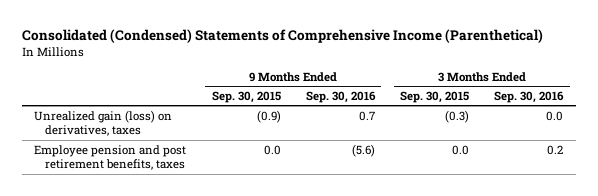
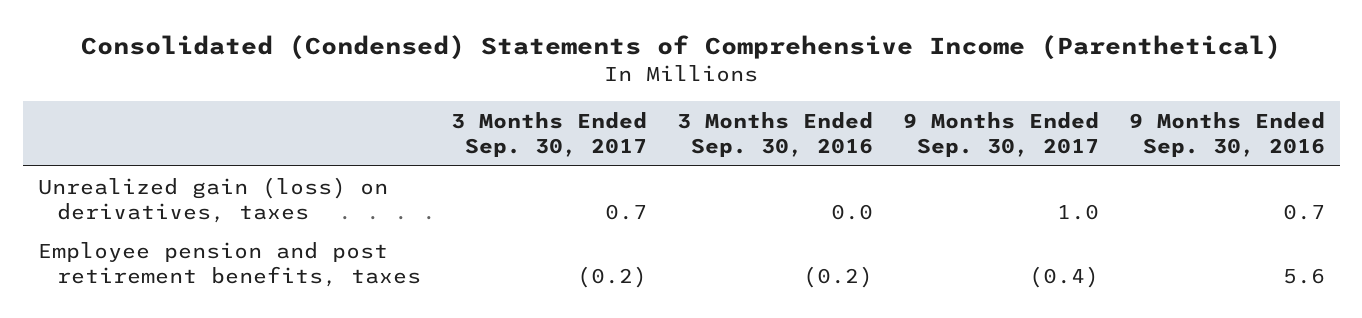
- | 9 Months Ended Sep. 30, 2015 | 9 Months Ended Sep. 30, 2016 | 3 Months Ended Sep. 30, 2015 | 3 Months Ended Sep. 30, 2016
+ | 3 Months Ended Sep. 30, 2017 | 3 Months Ended Sep. 30, 2016 | 9 Months Ended Sep. 30, 2017 | 9 Months Ended Sep. 30, 2016
- Employee pension and post retirement benefits, taxes | 0.0 | (5.6) | 0.0 | 0.2
+ Employee pension and post retirement benefits, taxes | (0.2) | (0.2) | (0.4) | 5.6

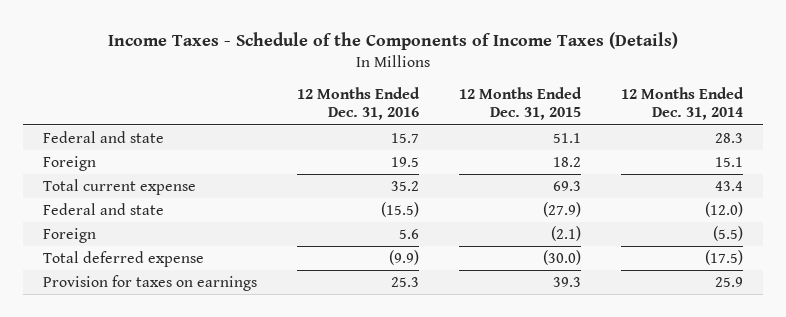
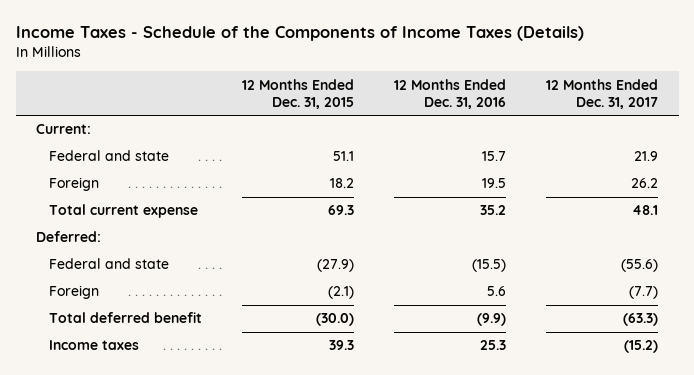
- | 12 Months Ended Dec. 31, 2016 | 12 Months Ended Dec. 31, 2015 | 12 Months Ended Dec. 31, 2014
+ | 12 Months Ended Dec. 31, 2015 | 12 Months Ended Dec. 31, 2016 | 12 Months Ended Dec. 31, 2017
+ Current:
+ Deferred:
- Total deferred expense | (9.9) | (30.0) | (17.5)
- Provision for taxes on earnings | 25.3 | 39.3 | 25.9
+ Total deferred benefit | (30.0) | (9.9) | (63.3)
+ Income taxes | 39.3 | 25.3 | (15.2)

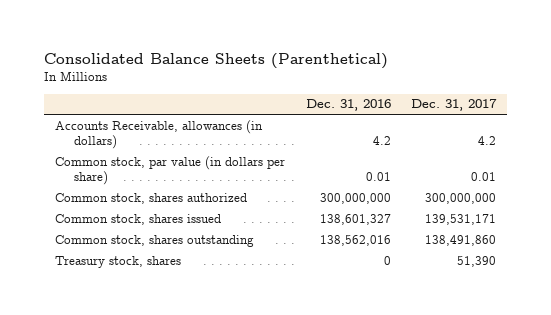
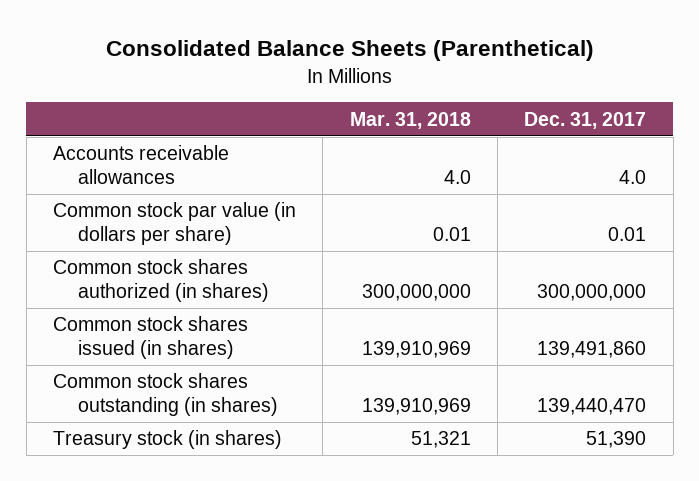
- | Dec. 31, 2016 | Dec. 31, 2017
+ | Mar. 31, 2018 | Dec. 31, 2017
- Accounts Receivable, allowances (in dollars) | 4.2 | 4.2
- Common stock, par value (in dollars per share) | 0.01 | 0.01
- Common stock, shares authorized | 300,000,000 | 300,000,000
- Common stock, shares issued | 138,601,327 | 139,531,171
- Common stock, shares outstanding | 138,562,016 | 138,491,860
- Treasury stock, shares | 0 | 51,390
+ Accounts receivable allowances | 4.0 | 4.0
+ Common stock par value (in dollars per share) | 0.01 | 0.01
+ Common stock shares authorized (in shares) | 300,000,000 | 300,000,000
+ Common stock shares issued (in shares) | 139,910,969 | 139,491,860
+ Common stock shares outstanding (in shares) | 139,910,969 | 139,440,470
+ Treasury stock (in shares) | 51,321 | 51,390

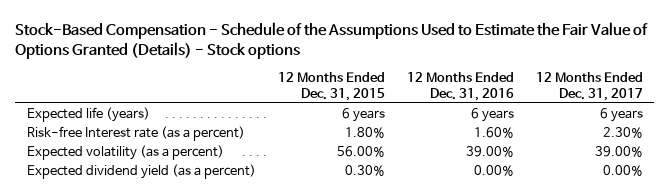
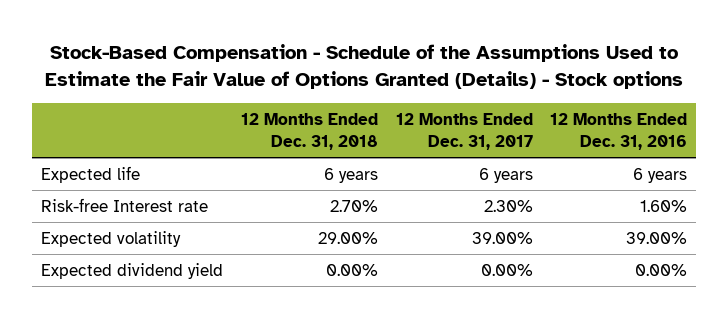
- | 12 Months Ended Dec. 31, 2015 | 12 Months Ended Dec. 31, 2016 | 12 Months Ended Dec. 31, 2017
+ | 12 Months Ended Dec. 31, 2018 | 12 Months Ended Dec. 31, 2017 | 12 Months Ended Dec. 31, 2016
- Expected life (years) | 6 years | 6 years | 6 years
- Risk-free Interest rate (as a percent) | 1.80% | 1.60% | 2.30%
- Expected volatility (as a percent) | 56.00% | 39.00% | 39.00%
- Expected dividend yield (as a percent) | 0.30% | 0.00% | 0.00%
+ Expected life | 6 years | 6 years | 6 years
+ Risk-free Interest rate | 2.70% | 2.30% | 1.60%
+ Expected volatility | 29.00% | 39.00% | 39.00%
+ Expected dividend yield | 0.00% | 0.00% | 0.00%

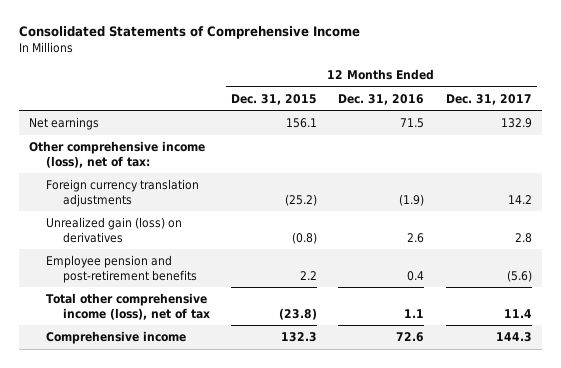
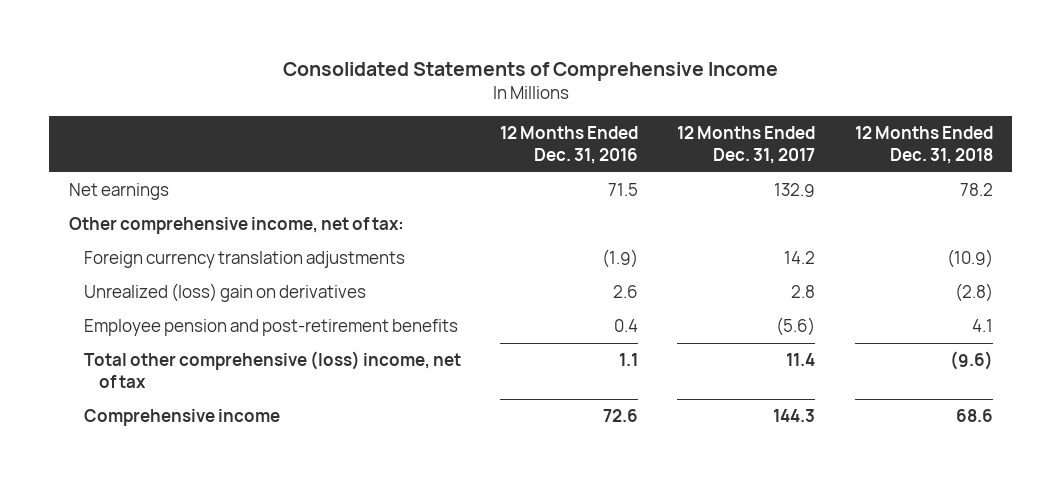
- | 12 Months Ended Dec. 31, 2015 | 12 Months Ended Dec. 31, 2016 | 12 Months Ended Dec. 31, 2017
+ | 12 Months Ended Dec. 31, 2016 | 12 Months Ended Dec. 31, 2017 | 12 Months Ended Dec. 31, 2018
- Other comprehensive income (loss), net of tax:
+ Other comprehensive income, net of tax:
- Unrealized gain (loss) on derivatives | (0.8) | 2.6 | 2.8
+ Unrealized (loss) gain on derivatives | 2.6 | 2.8 | (2.8)
- Total other comprehensive income (loss), net of tax | (23.8) | 1.1 | 11.4
+ Total other comprehensive (loss) income, net of tax | 1.1 | 11.4 | (9.6)

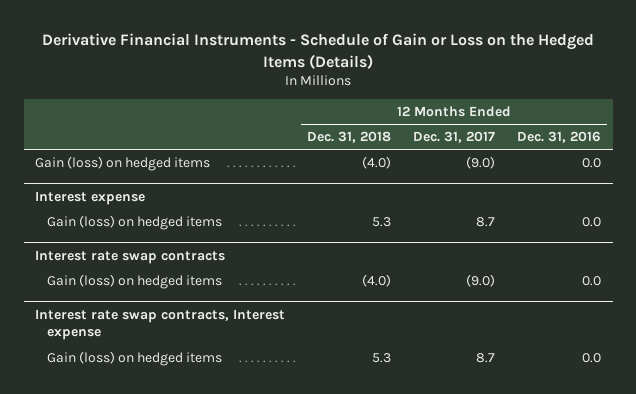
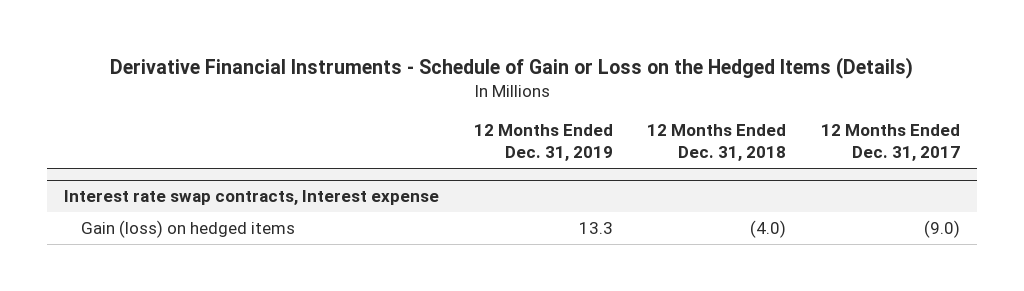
- | 12 Months Ended Dec. 31, 2018 | 12 Months Ended Dec. 31, 2017 | 12 Months Ended Dec. 31, 2016
+ | 12 Months Ended Dec. 31, 2019 | 12 Months Ended Dec. 31, 2018 | 12 Months Ended Dec. 31, 2017
- Gain (loss) on hedged items | (4.0) | (9.0) | 0.0
- Interest expense
- Gain (loss) on hedged items | 5.3 | 8.7 | 0.0
- Interest rate swap contracts
- Gain (loss) on hedged items | (4.0) | (9.0) | 0.0
@ Interest rate swap contracts, Interest expense
- Gain (loss) on hedged items | 5.3 | 8.7 | 0.0
+ Gain (loss) on hedged items | 13.3 | (4.0) | (9.0)

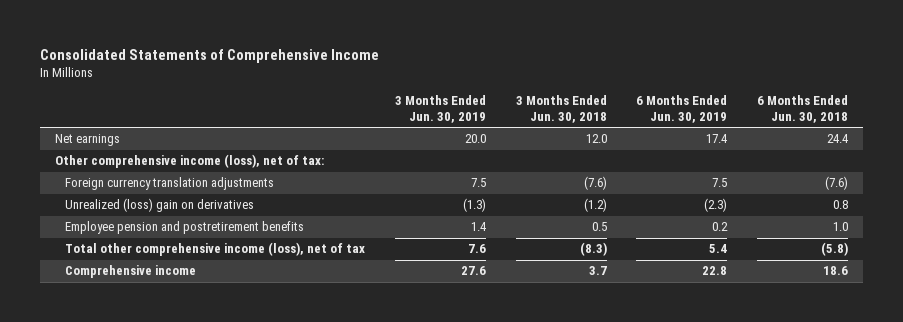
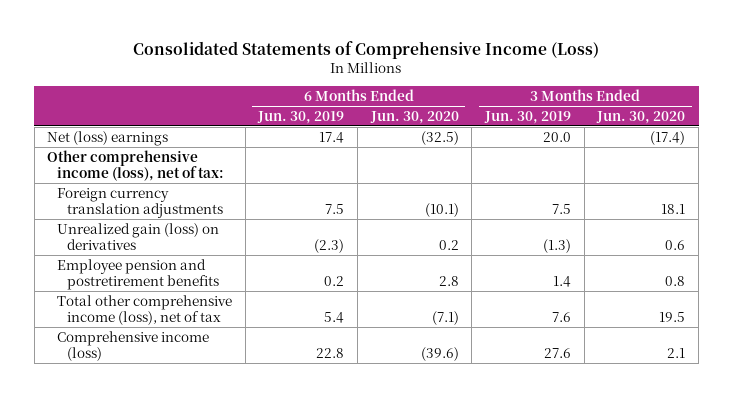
- Consolidated Statements of Comprehensive Income
+ Consolidated Statements of Comprehensive Income (Loss)
- | 3 Months Ended Jun. 30, 2019 | 3 Months Ended Jun. 30, 2018 | 6 Months Ended Jun. 30, 2019 | 6 Months Ended Jun. 30, 2018
+ | 6 Months Ended Jun. 30, 2019 | 6 Months Ended Jun. 30, 2020 | 3 Months Ended Jun. 30, 2019 | 3 Months Ended Jun. 30, 2020
- Net earnings | 20.0 | 12.0 | 17.4 | 24.4
+ Net (loss) earnings | 17.4 | (32.5) | 20.0 | (17.4)
- Unrealized (loss) gain on derivatives | (1.3) | (1.2) | (2.3) | 0.8
+ Unrealized gain (loss) on derivatives | (2.3) | 0.2 | (1.3) | 0.6
- Comprehensive income | 27.6 | 3.7 | 22.8 | 18.6
+ Comprehensive income (loss) | 22.8 | (39.6) | 27.6 | 2.1

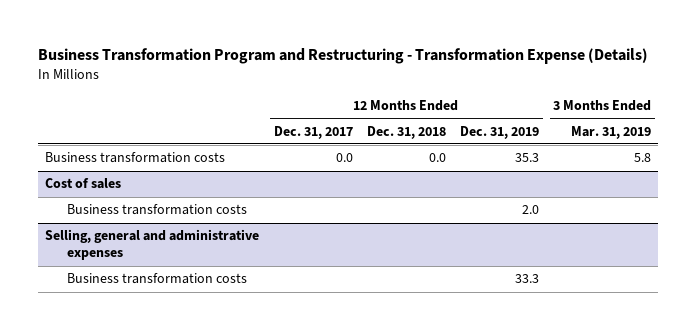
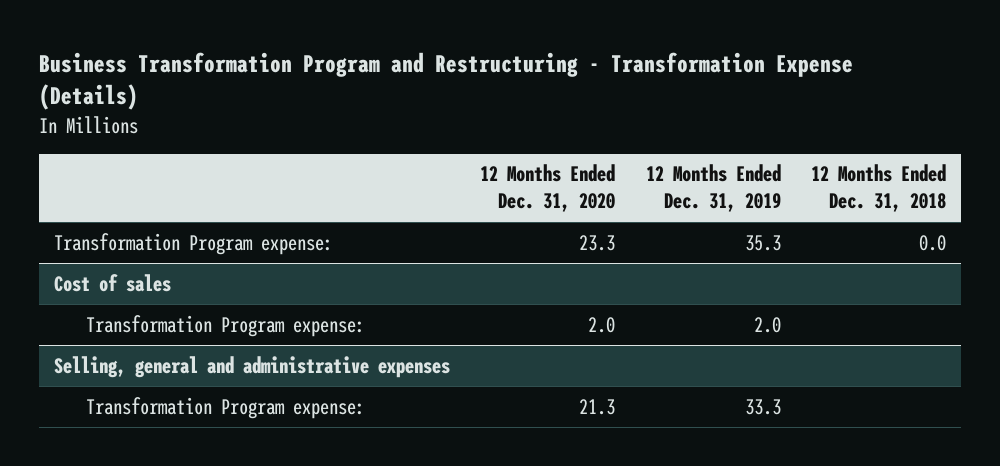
- | 12 Months Ended Dec. 31, 2017 | 12 Months Ended Dec. 31, 2018 | 12 Months Ended Dec. 31, 2019 | 3 Months Ended Mar. 31, 2019
+ | 12 Months Ended Dec. 31, 2020 | 12 Months Ended Dec. 31, 2019 | 12 Months Ended Dec. 31, 2018
- Business transformation costs | 0.0 | 0.0 | 35.3 | 5.8
+ Transformation Program expense: | 23.3 | 35.3 | 0.0
@ Cost of sales
- Business transformation costs | | | 2.0 |
+ Transformation Program expense: | 2.0 | 2.0 |
@ Selling, general and administrative expenses
- Business transformation costs | | | 33.3 |
+ Transformation Program expense: | 21.3 | 33.3 |

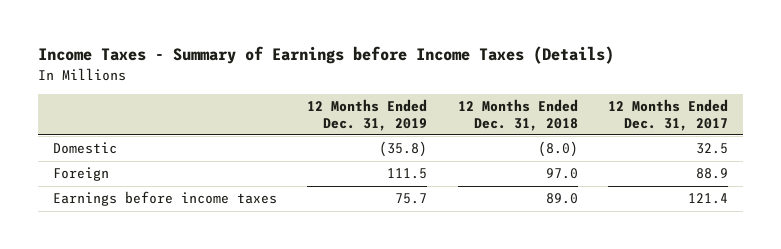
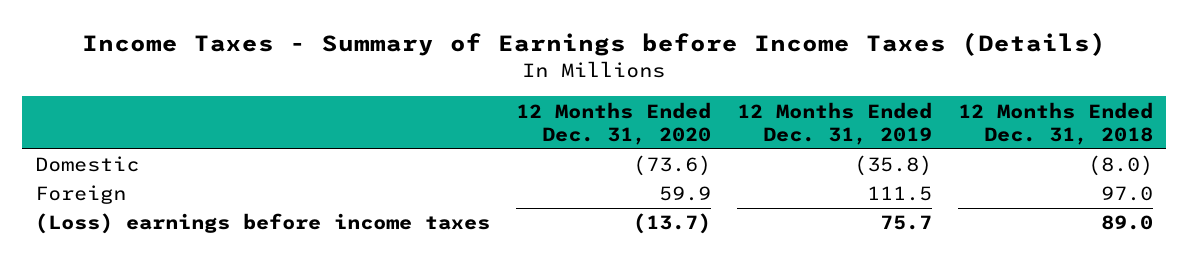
- | 12 Months Ended Dec. 31, 2019 | 12 Months Ended Dec. 31, 2018 | 12 Months Ended Dec. 31, 2017
+ | 12 Months Ended Dec. 31, 2020 | 12 Months Ended Dec. 31, 2019 | 12 Months Ended Dec. 31, 2018
- Earnings before income taxes | 75.7 | 89.0 | 121.4
+ (Loss) earnings before income taxes | (13.7) | 75.7 | 89.0

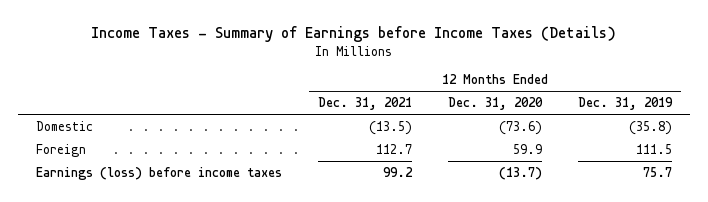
- | 12 Months Ended Dec. 31, 2020 | 12 Months Ended Dec. 31, 2019 | 12 Months Ended Dec. 31, 2018
+ | 12 Months Ended Dec. 31, 2021 | 12 Months Ended Dec. 31, 2020 | 12 Months Ended Dec. 31, 2019
- (Loss) earnings before income taxes | (13.7) | 75.7 | 89.0
+ Earnings (loss) before income taxes | 99.2 | (13.7) | 75.7

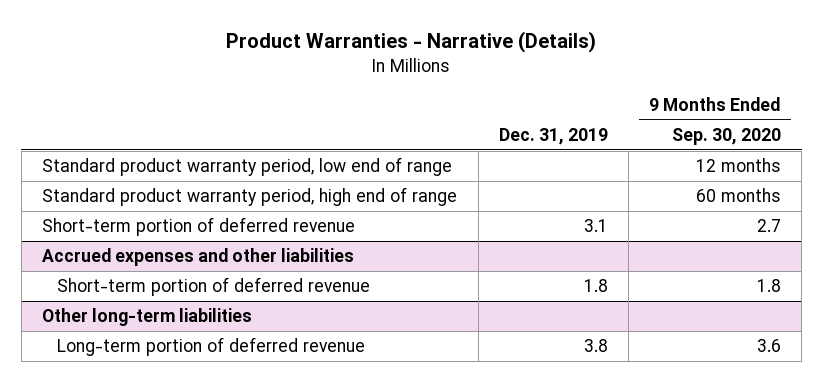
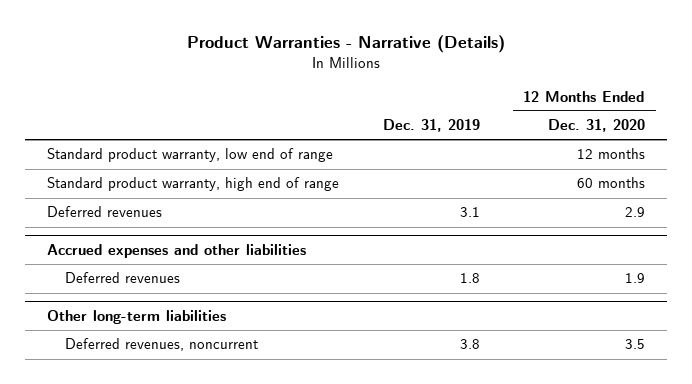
- | Dec. 31, 2019 | 9 Months Ended Sep. 30, 2020
+ | Dec. 31, 2019 | 12 Months Ended Dec. 31, 2020
- Standard product warranty period, low end of range | | 12 months
- Standard product warranty period, high end of range | | 60 months
- Short-term portion of deferred revenue | 3.1 | 2.7
+ Standard product warranty, low end of range | | 12 months
+ Standard product warranty, high end of range | | 60 months
+ Deferred revenues | 3.1 | 2.9
@ Accrued expenses and other liabilities
- Short-term portion of deferred revenue | 1.8 | 1.8
+ Deferred revenues | 1.8 | 1.9
@ Other long-term liabilities
- Long-term portion of deferred revenue | 3.8 | 3.6
+ Deferred revenues, noncurrent | 3.8 | 3.5

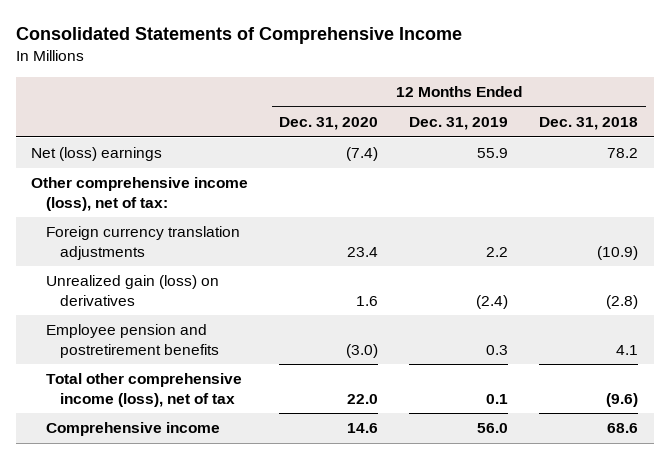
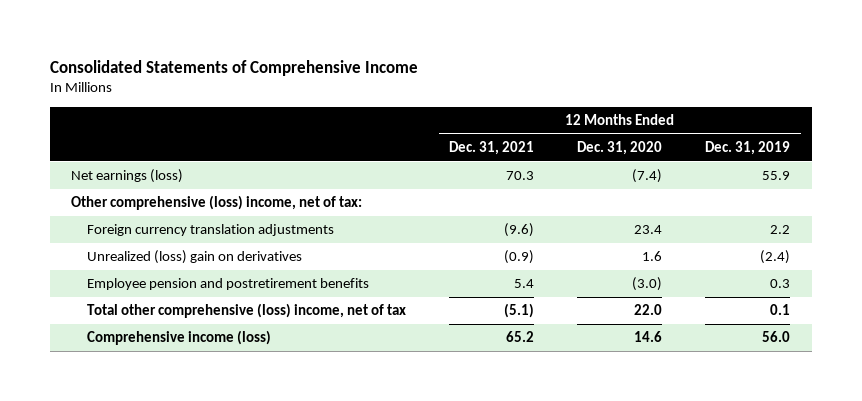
- | 12 Months Ended Dec. 31, 2020 | 12 Months Ended Dec. 31, 2019 | 12 Months Ended Dec. 31, 2018
+ | 12 Months Ended Dec. 31, 2021 | 12 Months Ended Dec. 31, 2020 | 12 Months Ended Dec. 31, 2019
- Net (loss) earnings | (7.4) | 55.9 | 78.2
- Other comprehensive income (loss), net of tax:
+ Net earnings (loss) | 70.3 | (7.4) | 55.9
+ Other comprehensive (loss) income, net of tax:
- Unrealized gain (loss) on derivatives | 1.6 | (2.4) | (2.8)
+ Unrealized (loss) gain on derivatives | (0.9) | 1.6 | (2.4)
- Total other comprehensive income (loss), net of tax | 22.0 | 0.1 | (9.6)
- Comprehensive income | 14.6 | 56.0 | 68.6
+ Total other comprehensive (loss) income, net of tax | (5.1) | 22.0 | 0.1
+ Comprehensive income (loss) | 65.2 | 14.6 | 56.0

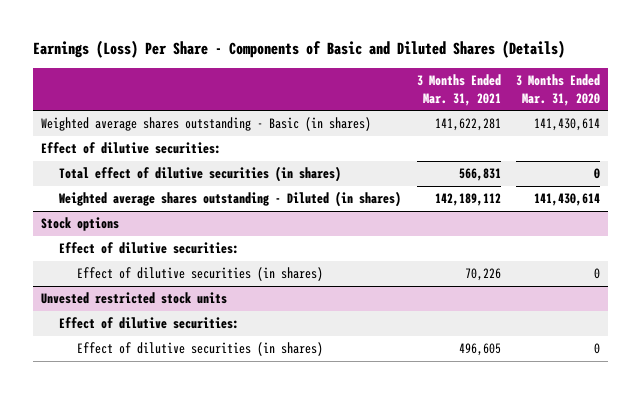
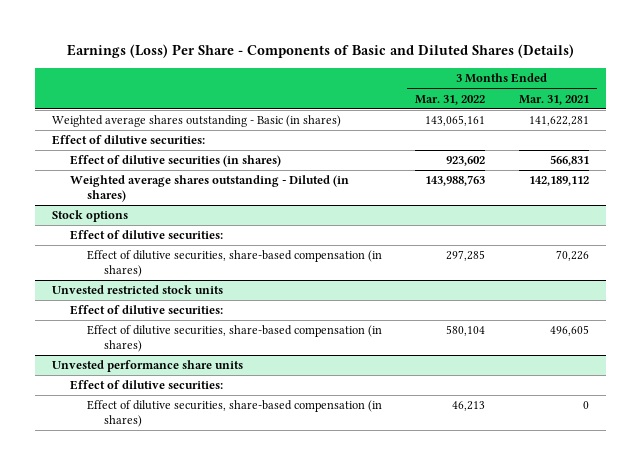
- | 3 Months Ended Mar. 31, 2021 | 3 Months Ended Mar. 31, 2020
+ | 3 Months Ended Mar. 31, 2022 | 3 Months Ended Mar. 31, 2021
- Total effect of dilutive securities (in shares) | 566,831 | 0
+ Effect of dilutive securities (in shares) | 923,602 | 566,831
@ Stock options
- Effect of dilutive securities (in shares) | 70,226 | 0
+ Effect of dilutive securities, share-based compensation (in shares) | 297,285 | 70,226
@ Unvested restricted stock units
- Effect of dilutive securities (in shares) | 496,605 | 0
+ Effect of dilutive securities, share-based compensation (in shares) | 580,104 | 496,605
+ Unvested performance share units
+ Effect of dilutive securities:
+ Effect of dilutive securities, share-based compensation (in shares) | 46,213 | 0

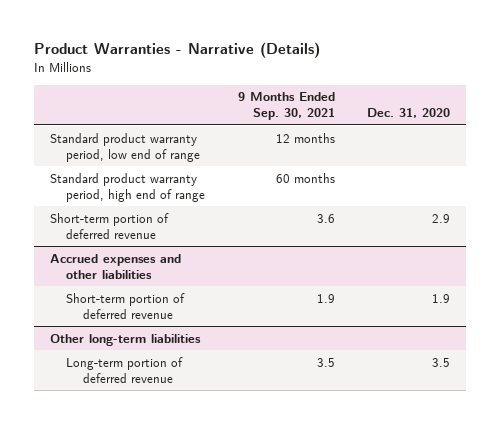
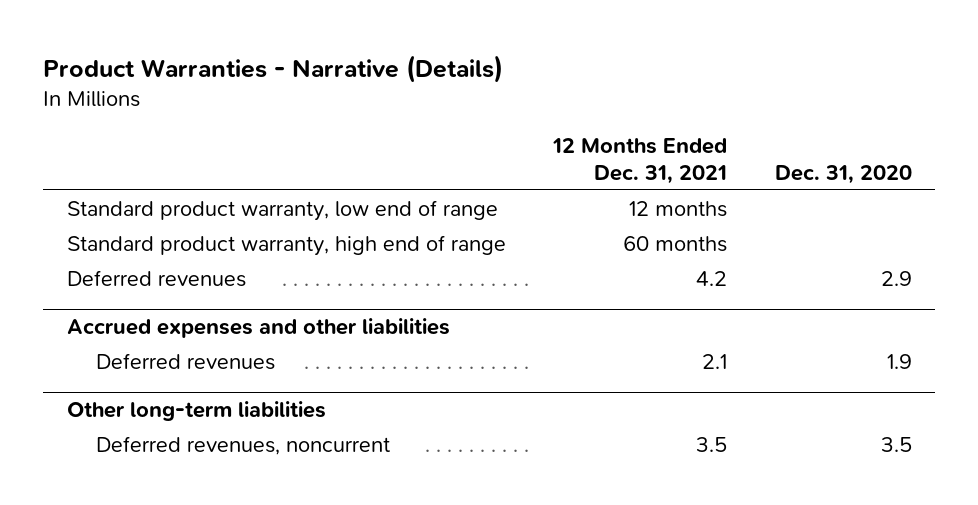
- | 9 Months Ended Sep. 30, 2021 | Dec. 31, 2020
+ | 12 Months Ended Dec. 31, 2021 | Dec. 31, 2020
- Standard product warranty period, low end of range | 12 months |
- Standard product warranty period, high end of range | 60 months |
- Short-term portion of deferred revenue | 3.6 | 2.9
+ Standard product warranty, low end of range | 12 months |
+ Standard product warranty, high end of range | 60 months |
+ Deferred revenues | 4.2 | 2.9
@ Accrued expenses and other liabilities
- Short-term portion of deferred revenue | 1.9 | 1.9
+ Deferred revenues | 2.1 | 1.9
@ Other long-term liabilities
- Long-term portion of deferred revenue | 3.5 | 3.5
+ Deferred revenues, noncurrent | 3.5 | 3.5

